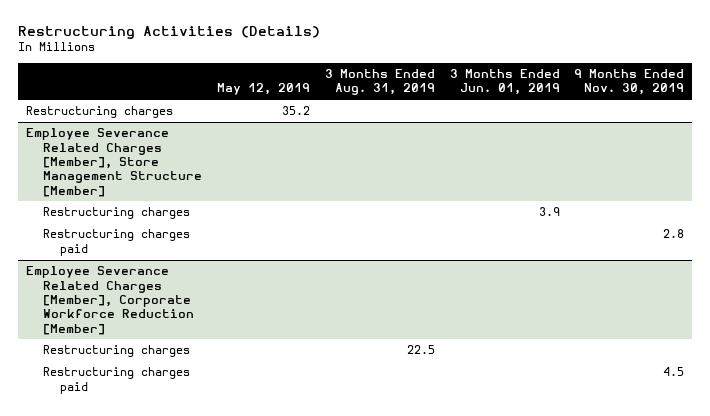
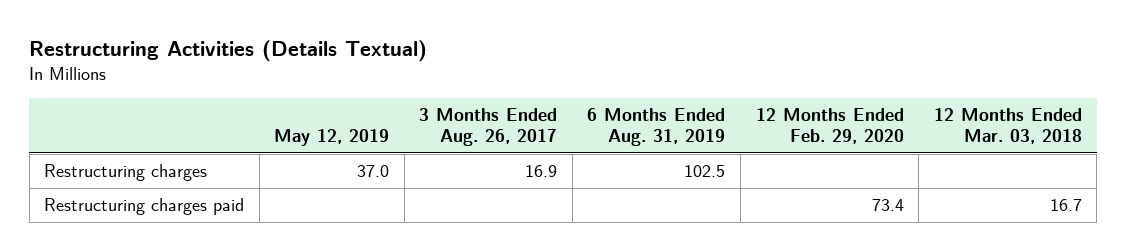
- Restructuring Activities (Details)
+ Restructuring Activities (Details Textual)
- | May 12, 2019 | 3 Months Ended Aug. 31, 2019 | 3 Months Ended Jun. 01, 2019 | 9 Months Ended Nov. 30, 2019
+ | May 12, 2019 | 3 Months Ended Aug. 26, 2017 | 6 Months Ended Aug. 31, 2019 | 12 Months Ended Feb. 29, 2020 | 12 Months Ended Mar. 03, 2018
- Restructuring charges | 35.2 | | |
- Employee Severance Related Charges [Member], Store Management Structure [Member]
- Restructuring charges | | | 3.9 |
- Restructuring charges paid | | | | 2.8
- Employee Severance Related Charges [Member], Corporate Workforce Reduction [Member]
- Restructuring charges | | 22.5 | |
- Restructuring charges paid | | | | 4.5
+ Restructuring charges | 37.0 | 16.9 | 102.5 | |
+ Restructuring charges paid | | | | 73.4 | 16.7

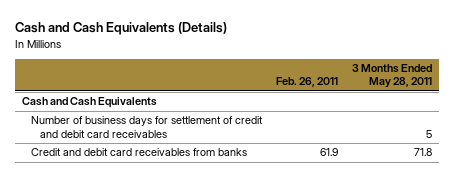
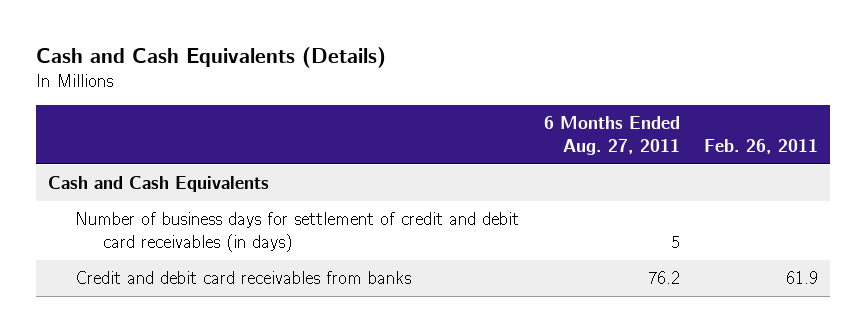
- | Feb. 26, 2011 | 3 Months Ended May 28, 2011
+ | 6 Months Ended Aug. 27, 2011 | Feb. 26, 2011
- Number of business days for settlement of credit and debit card receivables | | 5
+ Number of business days for settlement of credit and debit card receivables (in days) | 5 |

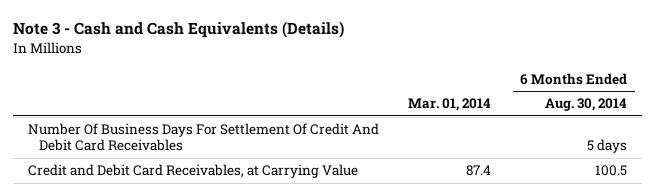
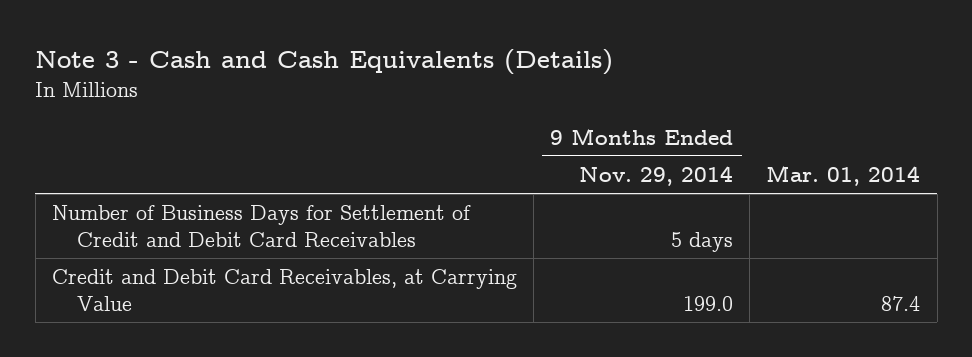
- | Mar. 01, 2014 | 6 Months Ended Aug. 30, 2014
+ | 9 Months Ended Nov. 29, 2014 | Mar. 01, 2014
- Number Of Business Days For Settlement Of Credit And Debit Card Receivables | | 5 days
+ Number of Business Days for Settlement of Credit and Debit Card Receivables | 5 days |

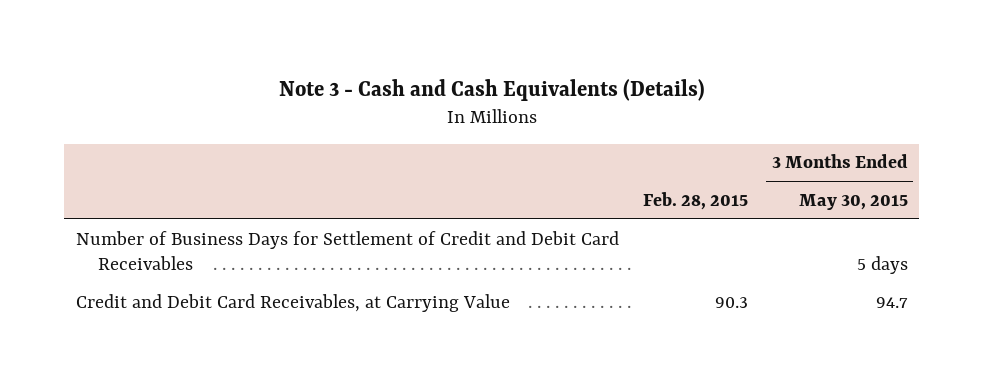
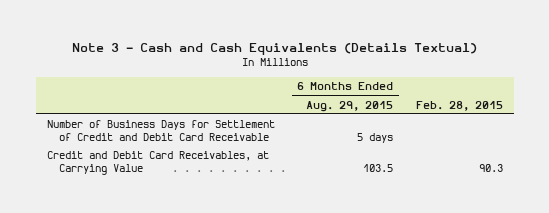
- Note 3 - Cash and Cash Equivalents (Details)
+ Note 3 - Cash and Cash Equivalents (Details Textual)
- | Feb. 28, 2015 | 3 Months Ended May 30, 2015
+ | 6 Months Ended Aug. 29, 2015 | Feb. 28, 2015
- Number of Business Days for Settlement of Credit and Debit Card Receivables | | 5 days
+ Number of Business Days for Settlement of Credit and Debit Card Receivable | 5 days |

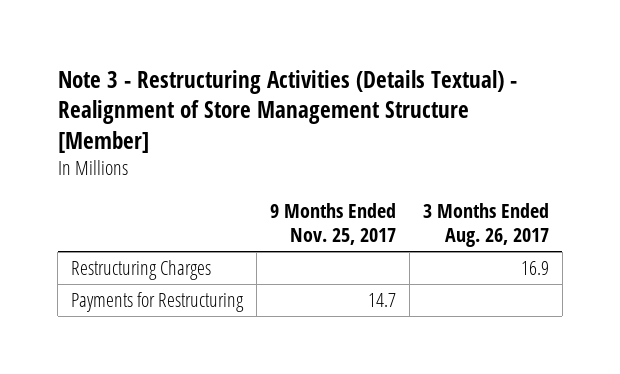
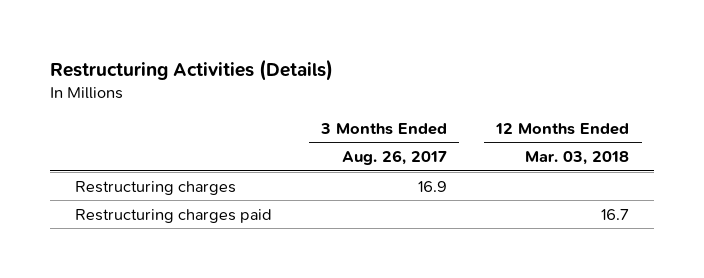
- Note 3 - Restructuring Activities (Details Textual) - Realignment of Store Management Structure [Member]
+ Restructuring Activities (Details)
- | 9 Months Ended Nov. 25, 2017 | 3 Months Ended Aug. 26, 2017
+ | 3 Months Ended Aug. 26, 2017 | 12 Months Ended Mar. 03, 2018
- Restructuring Charges | | 16.9
- Payments for Restructuring | 14.7 |
+ Restructuring charges | 16.9 |
+ Restructuring charges paid | | 16.7

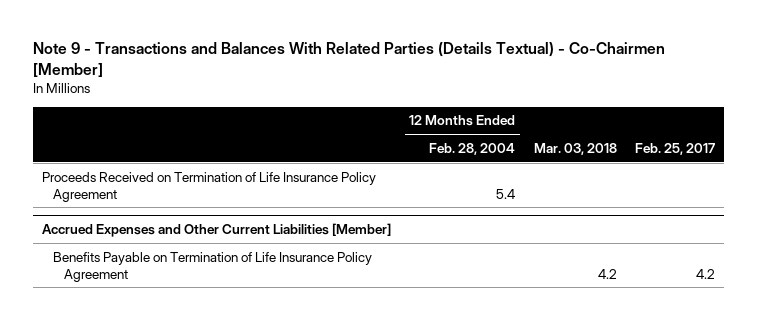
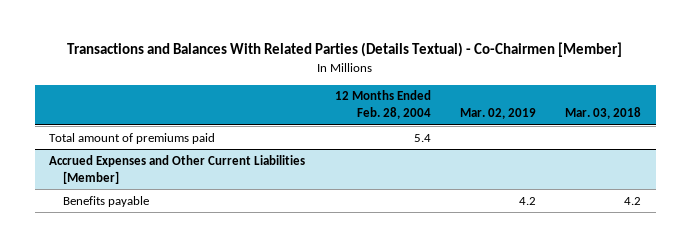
- Note 9 - Transactions and Balances With Related Parties (Details Textual) - Co-Chairmen [Member]
+ Transactions and Balances With Related Parties (Details Textual) - Co-Chairmen [Member]
- | 12 Months Ended Feb. 28, 2004 | Mar. 03, 2018 | Feb. 25, 2017
+ | 12 Months Ended Feb. 28, 2004 | Mar. 02, 2019 | Mar. 03, 2018
- Proceeds Received on Termination of Life Insurance Policy Agreement | 5.4 | |
+ Total amount of premiums paid | 5.4 | |
@ Accrued Expenses and Other Current Liabilities [Member]
- Benefits Payable on Termination of Life Insurance Policy Agreement | | 4.2 | 4.2
+ Benefits payable | | 4.2 | 4.2

